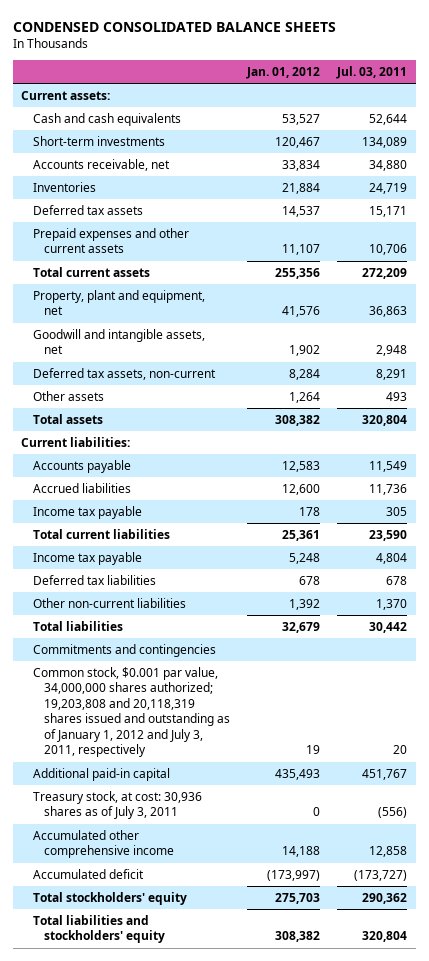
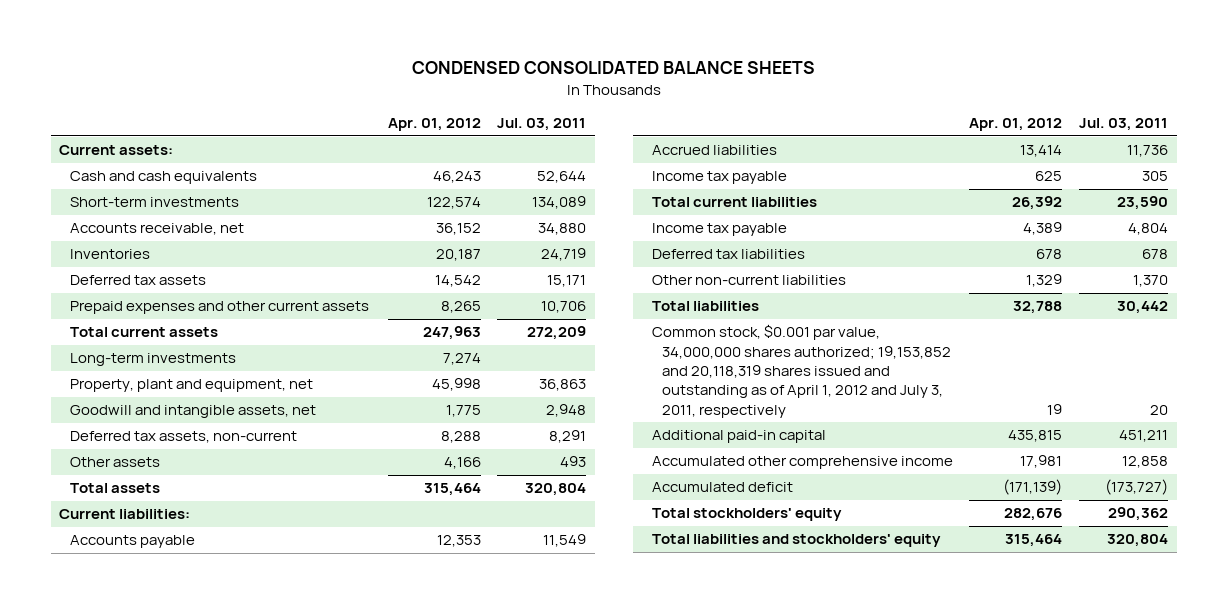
- | Jan. 01, 2012 | Jul. 03, 2011
+ | Apr. 01, 2012 | Jul. 03, 2011
+ Long-term investments | 7,274 |
- Commitments and contingencies
- Common stock, $0.001 par value, 34,000,000 shares authorized; 19,203,808 and 20,118,319 shares issued and outstanding as of January 1, 2012 and July 3, 2011, respectively | 19 | 20
- Additional paid-in capital | 435,493 | 451,767
- Treasury stock, at cost: 30,936 shares as of July 3, 2011 | 0 | (556)
+ Common stock, $0.001 par value, 34,000,000 shares authorized; 19,153,852 and 20,118,319 shares issued and outstanding as of April 1, 2012 and July 3, 2011, respectively | 19 | 20
+ Additional paid-in capital | 435,815 | 451,211

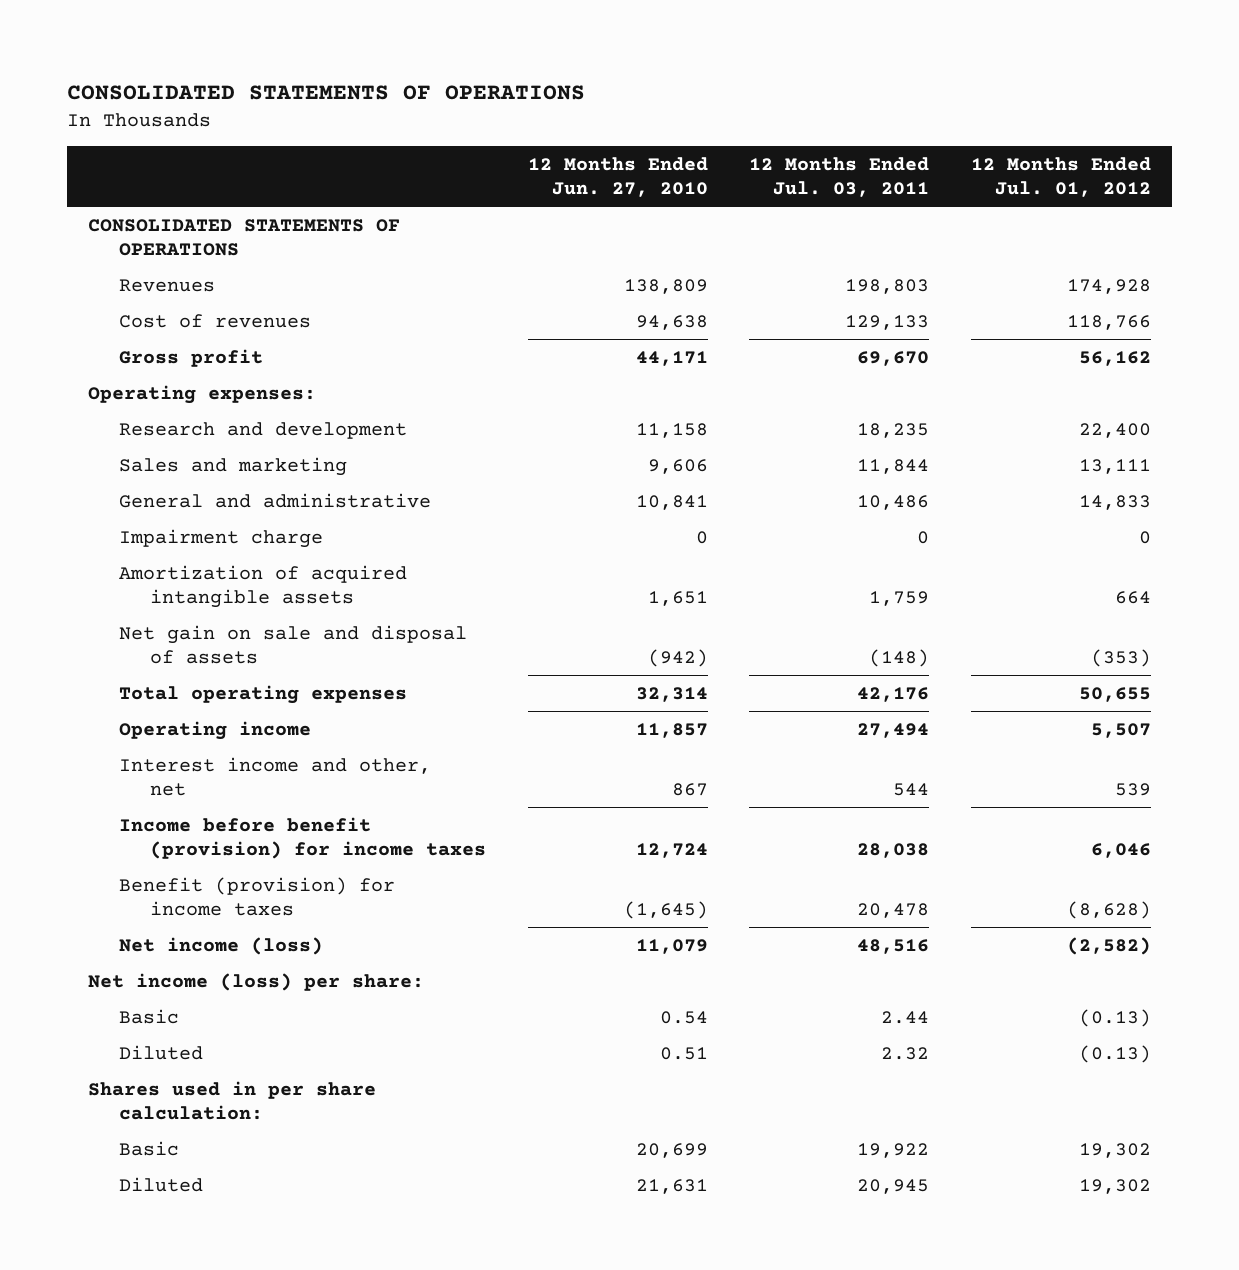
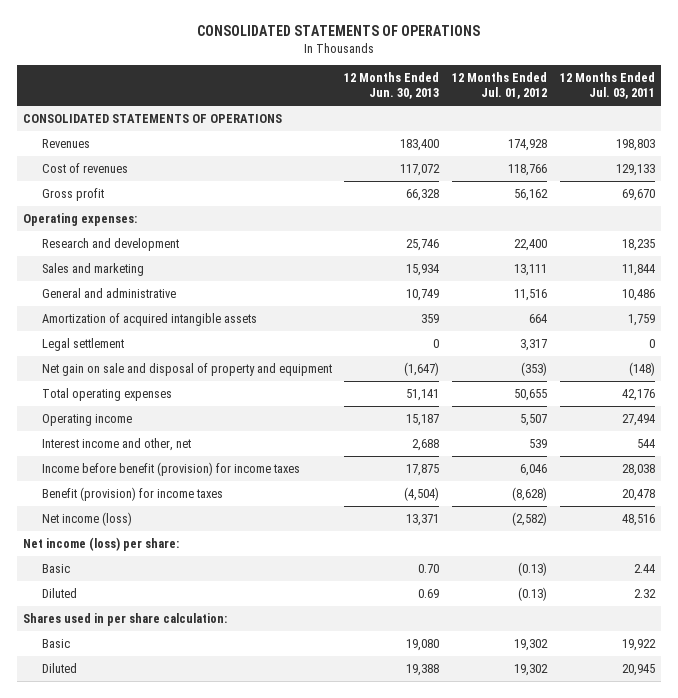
- | 12 Months Ended Jun. 27, 2010 | 12 Months Ended Jul. 03, 2011 | 12 Months Ended Jul. 01, 2012
+ | 12 Months Ended Jun. 30, 2013 | 12 Months Ended Jul. 01, 2012 | 12 Months Ended Jul. 03, 2011
- General and administrative | 10,841 | 10,486 | 14,833
- Impairment charge | 0 | 0 | 0
+ General and administrative | 10,749 | 11,516 | 10,486
- Net gain on sale and disposal of assets | (942) | (148) | (353)
+ Legal settlement | 0 | 3,317 | 0
+ Net gain on sale and disposal of property and equipment | (1,647) | (353) | (148)

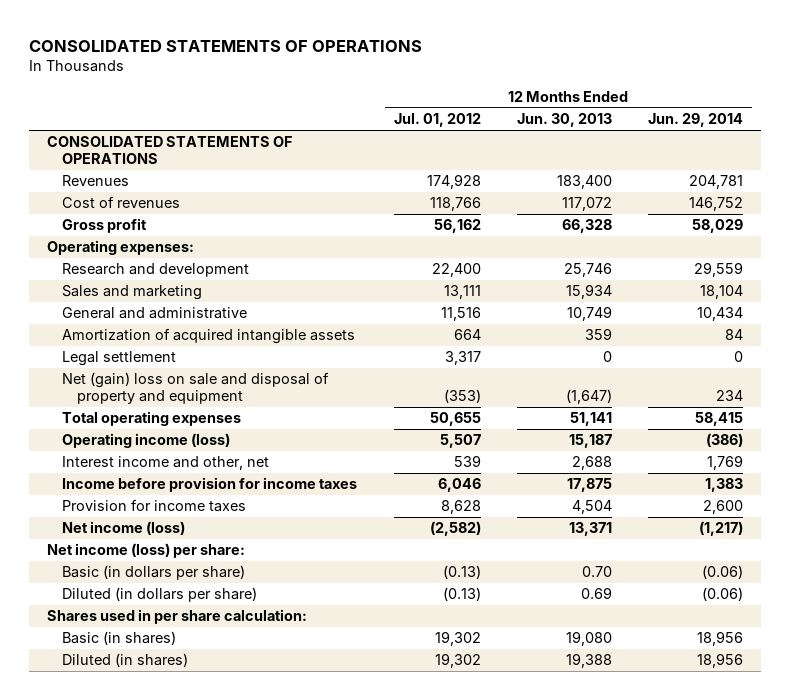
- | 12 Months Ended Jun. 30, 2013 | 12 Months Ended Jul. 01, 2012 | 12 Months Ended Jul. 03, 2011
+ | 12 Months Ended Jul. 01, 2012 | 12 Months Ended Jun. 30, 2013 | 12 Months Ended Jun. 29, 2014
- Net gain on sale and disposal of property and equipment | (1,647) | (353) | (148)
+ Net (gain) loss on sale and disposal of property and equipment | (353) | (1,647) | 234
- Operating income | 15,187 | 5,507 | 27,494
+ Operating income (loss) | 5,507 | 15,187 | (386)
- Income before benefit (provision) for income taxes | 17,875 | 6,046 | 28,038
- Benefit (provision) for income taxes | (4,504) | (8,628) | 20,478
+ Income before provision for income taxes | 6,046 | 17,875 | 1,383
+ Provision for income taxes | 8,628 | 4,504 | 2,600
- Basic | 0.70 | (0.13) | 2.44
- Diluted | 0.69 | (0.13) | 2.32
+ Basic (in dollars per share) | (0.13) | 0.70 | (0.06)
+ Diluted (in dollars per share) | (0.13) | 0.69 | (0.06)
- Basic | 19,080 | 19,302 | 19,922
- Diluted | 19,388 | 19,302 | 20,945
+ Basic (in shares) | 19,302 | 19,080 | 18,956
+ Diluted (in shares) | 19,302 | 19,388 | 18,956

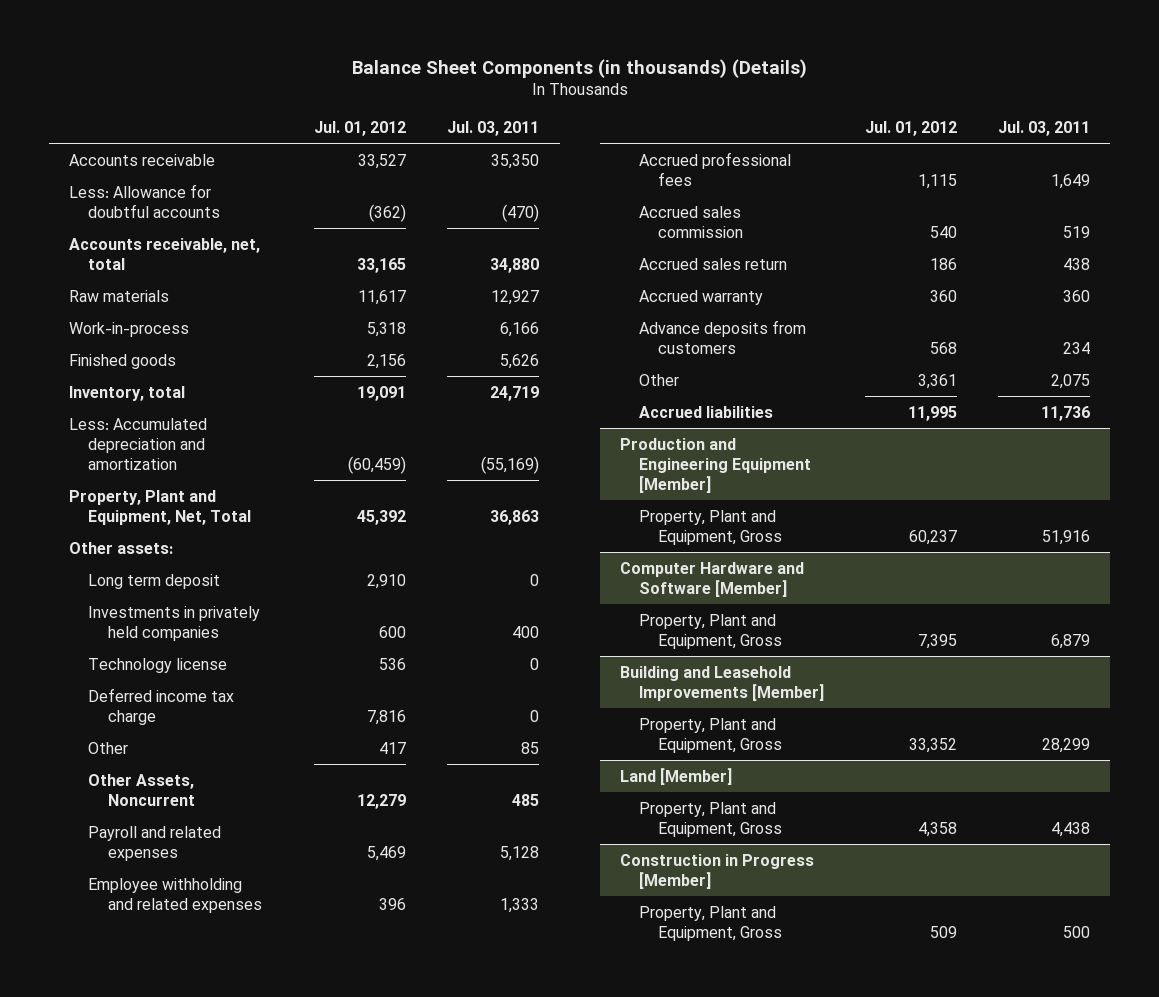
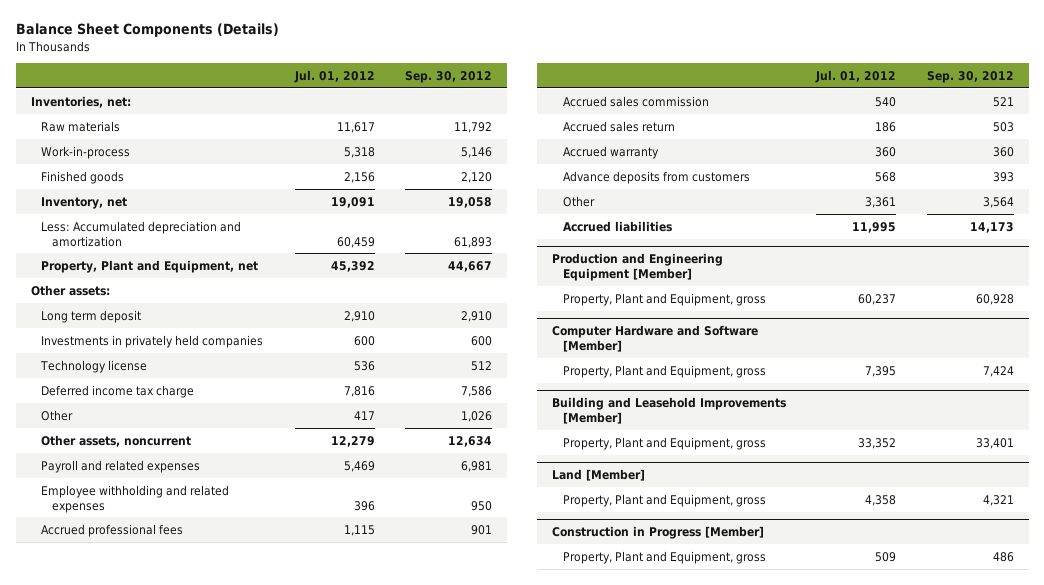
- Balance Sheet Components (in thousands) (Details)
+ Balance Sheet Components (Details)
- | Jul. 01, 2012 | Jul. 03, 2011
+ | Jul. 01, 2012 | Sep. 30, 2012
- Accounts receivable | 33,527 | 35,350
- Less: Allowance for doubtful accounts | (362) | (470)
- Accounts receivable, net, total | 33,165 | 34,880
+ Inventories, net:
- Inventory, total | 19,091 | 24,719
- Less: Accumulated depreciation and amortization | (60,459) | (55,169)
- Property, Plant and Equipment, Net, Total | 45,392 | 36,863
+ Inventory, net | 19,091 | 19,058
+ Less: Accumulated depreciation and amortization | 60,459 | 61,893
+ Property, Plant and Equipment, net | 45,392 | 44,667
- Other Assets, Noncurrent | 12,279 | 485
+ Other assets, noncurrent | 12,279 | 12,634
@ Production and Engineering Equipment [Member]
- Property, Plant and Equipment, Gross | 60,237 | 51,916
+ Property, Plant and Equipment, gross | 60,237 | 60,928
@ Computer Hardware and Software [Member]
- Property, Plant and Equipment, Gross | 7,395 | 6,879
+ Property, Plant and Equipment, gross | 7,395 | 7,424
@ Building and Leasehold Improvements [Member]
- Property, Plant and Equipment, Gross | 33,352 | 28,299
+ Property, Plant and Equipment, gross | 33,352 | 33,401
@ Land [Member]
- Property, Plant and Equipment, Gross | 4,358 | 4,438
+ Property, Plant and Equipment, gross | 4,358 | 4,321
@ Construction in Progress [Member]
- Property, Plant and Equipment, Gross | 509 | 500
+ Property, Plant and Equipment, gross | 509 | 486

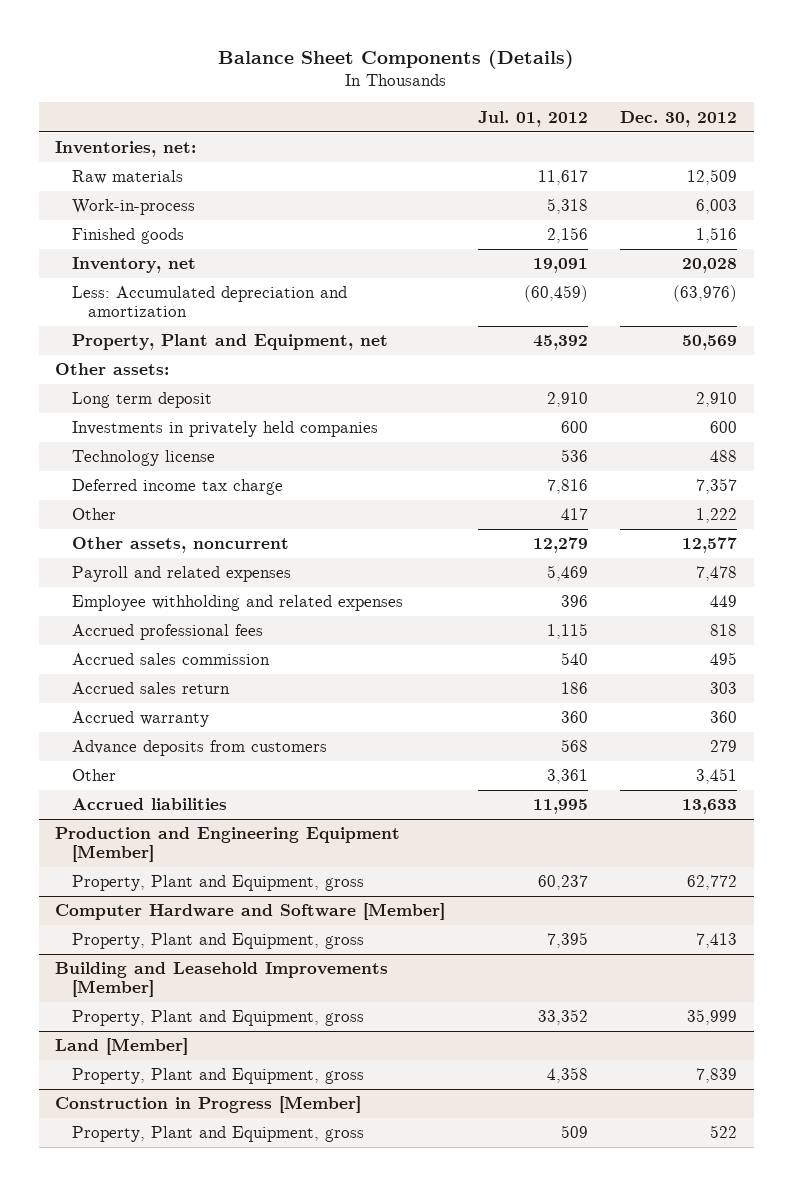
- | Jul. 01, 2012 | Sep. 30, 2012
+ | Jul. 01, 2012 | Dec. 30, 2012
- Less: Accumulated depreciation and amortization | 60,459 | 61,893
+ Less: Accumulated depreciation and amortization | (60,459) | (63,976)

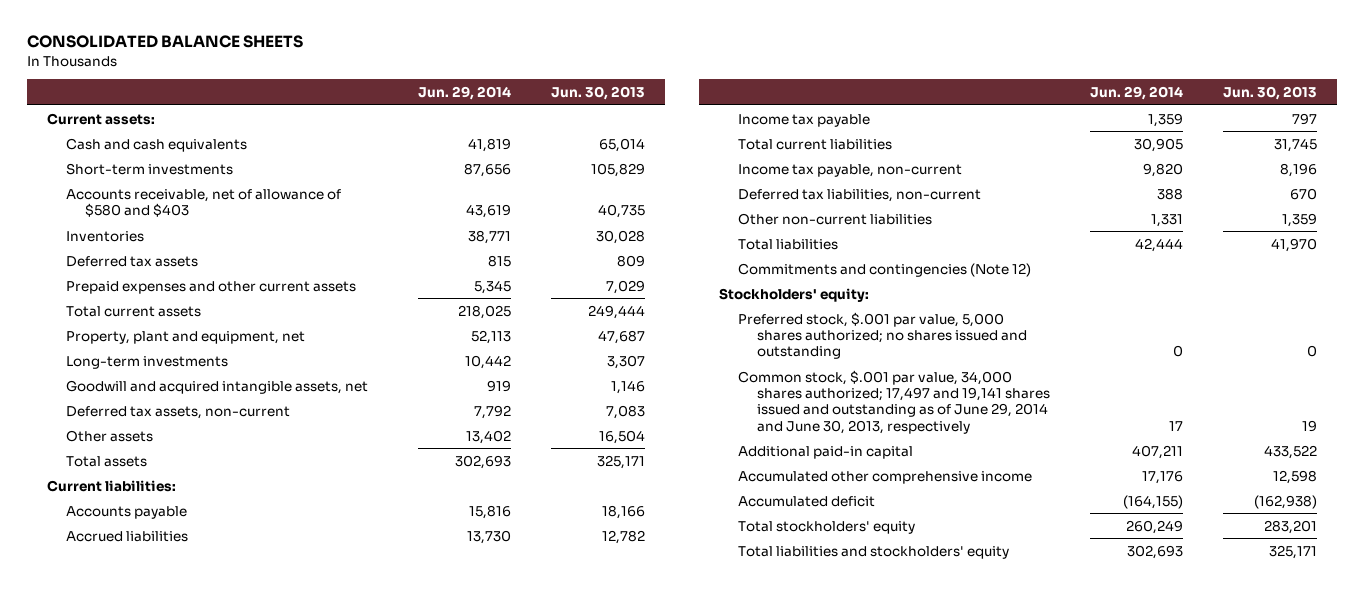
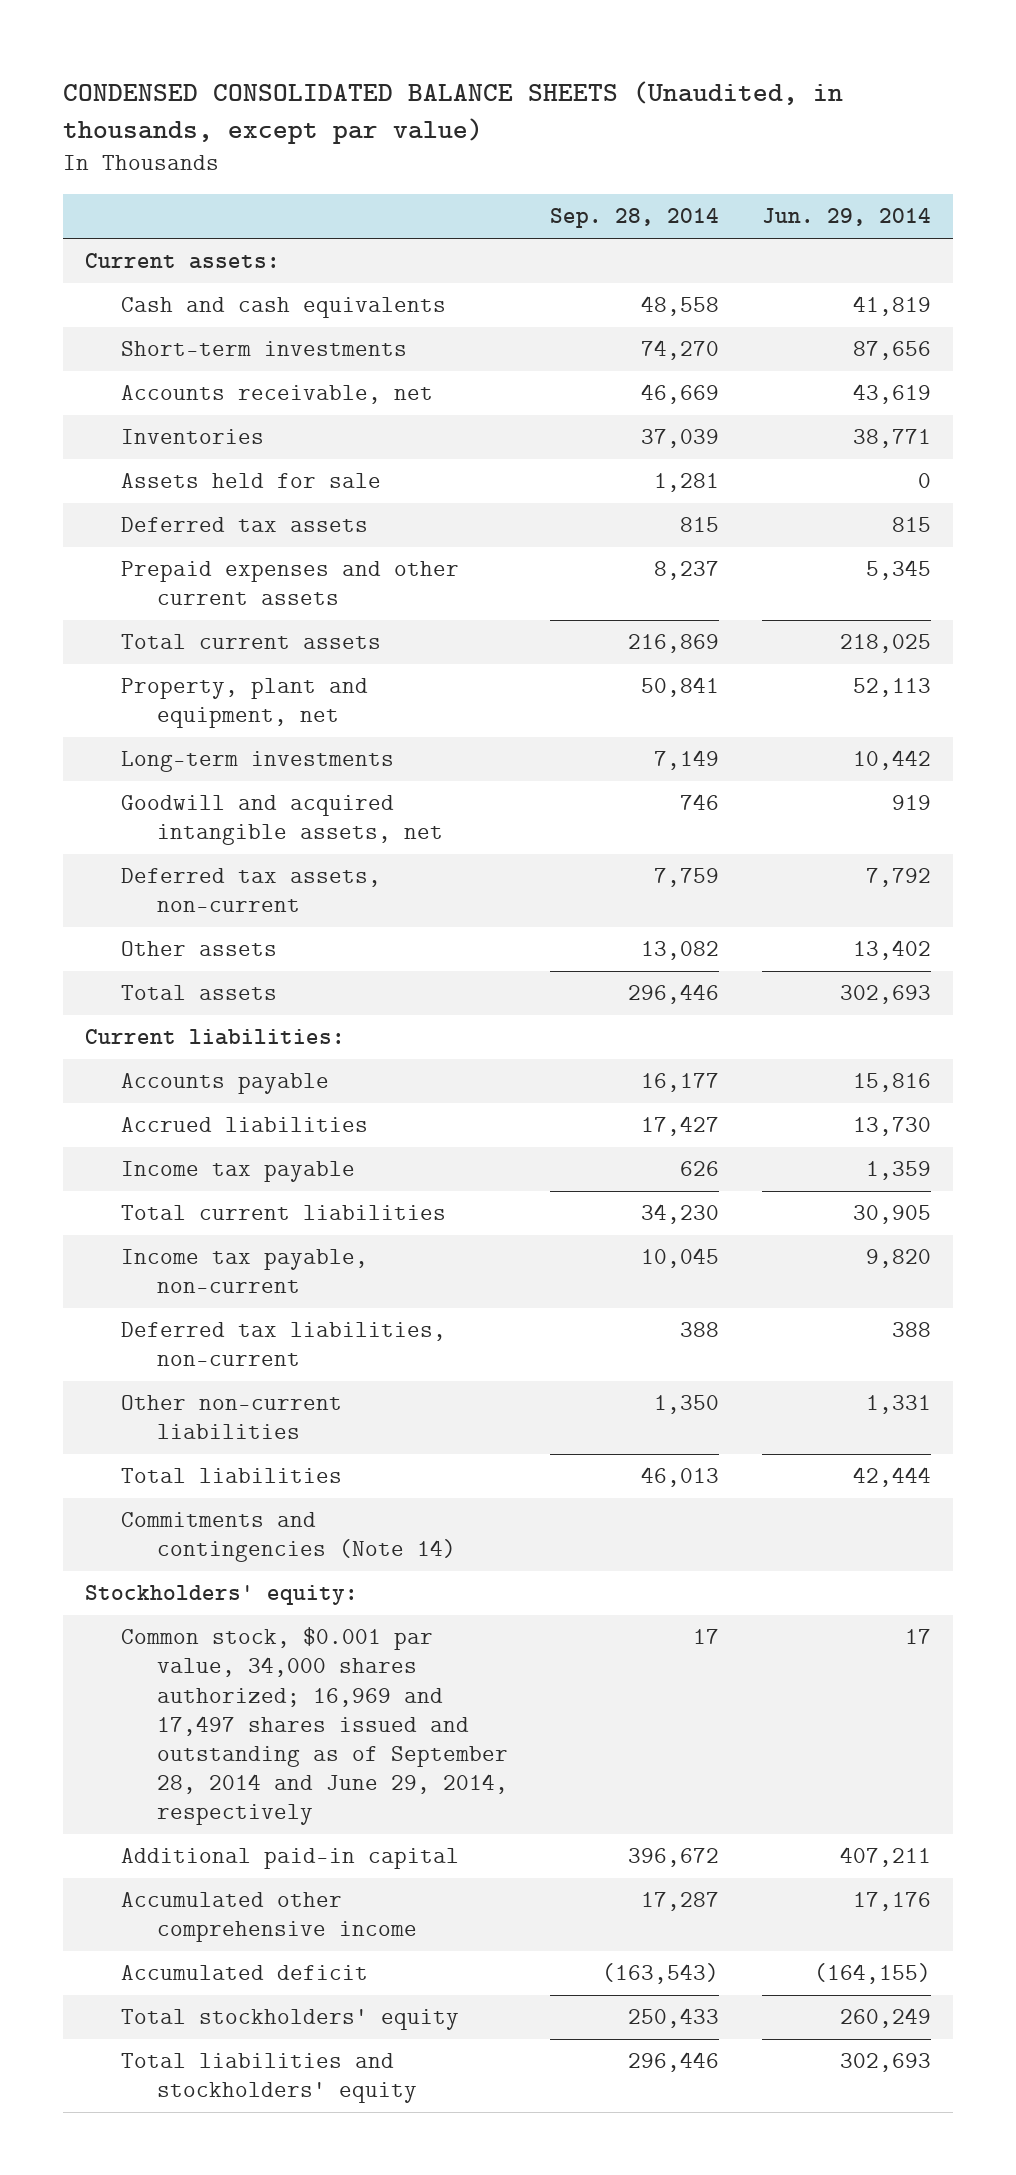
- CONSOLIDATED BALANCE SHEETS
+ CONDENSED CONSOLIDATED BALANCE SHEETS (Unaudited, in thousands, except par value)
- | Jun. 29, 2014 | Jun. 30, 2013
+ | Sep. 28, 2014 | Jun. 29, 2014
- Accounts receivable, net of allowance of $580 and $403 | 43,619 | 40,735
+ Accounts receivable, net | 46,669 | 43,619
+ Assets held for sale | 1,281 | 0
- Commitments and contingencies (Note 12)
+ Commitments and contingencies (Note 14)
- Preferred stock, $.001 par value, 5,000 shares authorized; no shares issued and outstanding | 0 | 0
- Common stock, $.001 par value, 34,000 shares authorized; 17,497 and 19,141 shares issued and outstanding as of June 29, 2014 and June 30, 2013, respectively | 17 | 19
+ Common stock, $0.001 par value, 34,000 shares authorized; 16,969 and 17,497 shares issued and outstanding as of September 28, 2014 and June 29, 2014, respectively | 17 | 17

